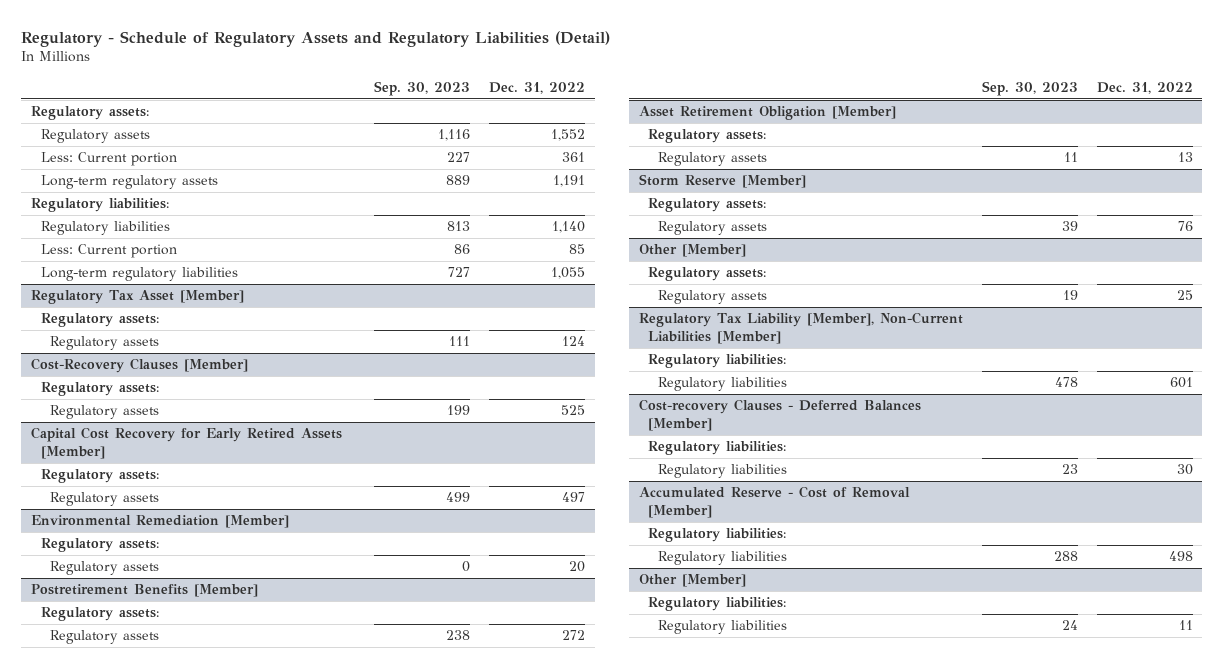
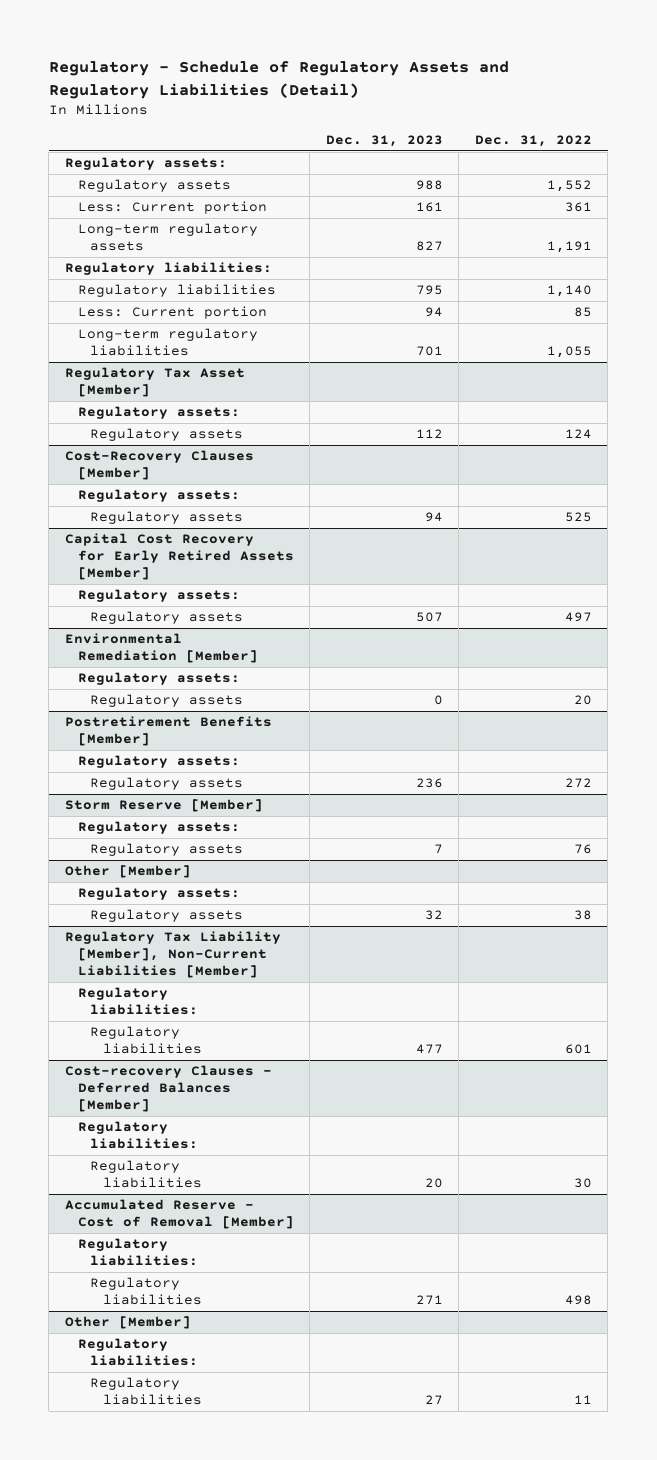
- | Sep. 30, 2023 | Dec. 31, 2022
+ | Dec. 31, 2023 | Dec. 31, 2022
- Asset Retirement Obligation [Member]
- Regulatory assets:
- Regulatory assets | 11 | 13
@ Other [Member]
- Regulatory assets | 19 | 25
+ Regulatory assets | 32 | 38

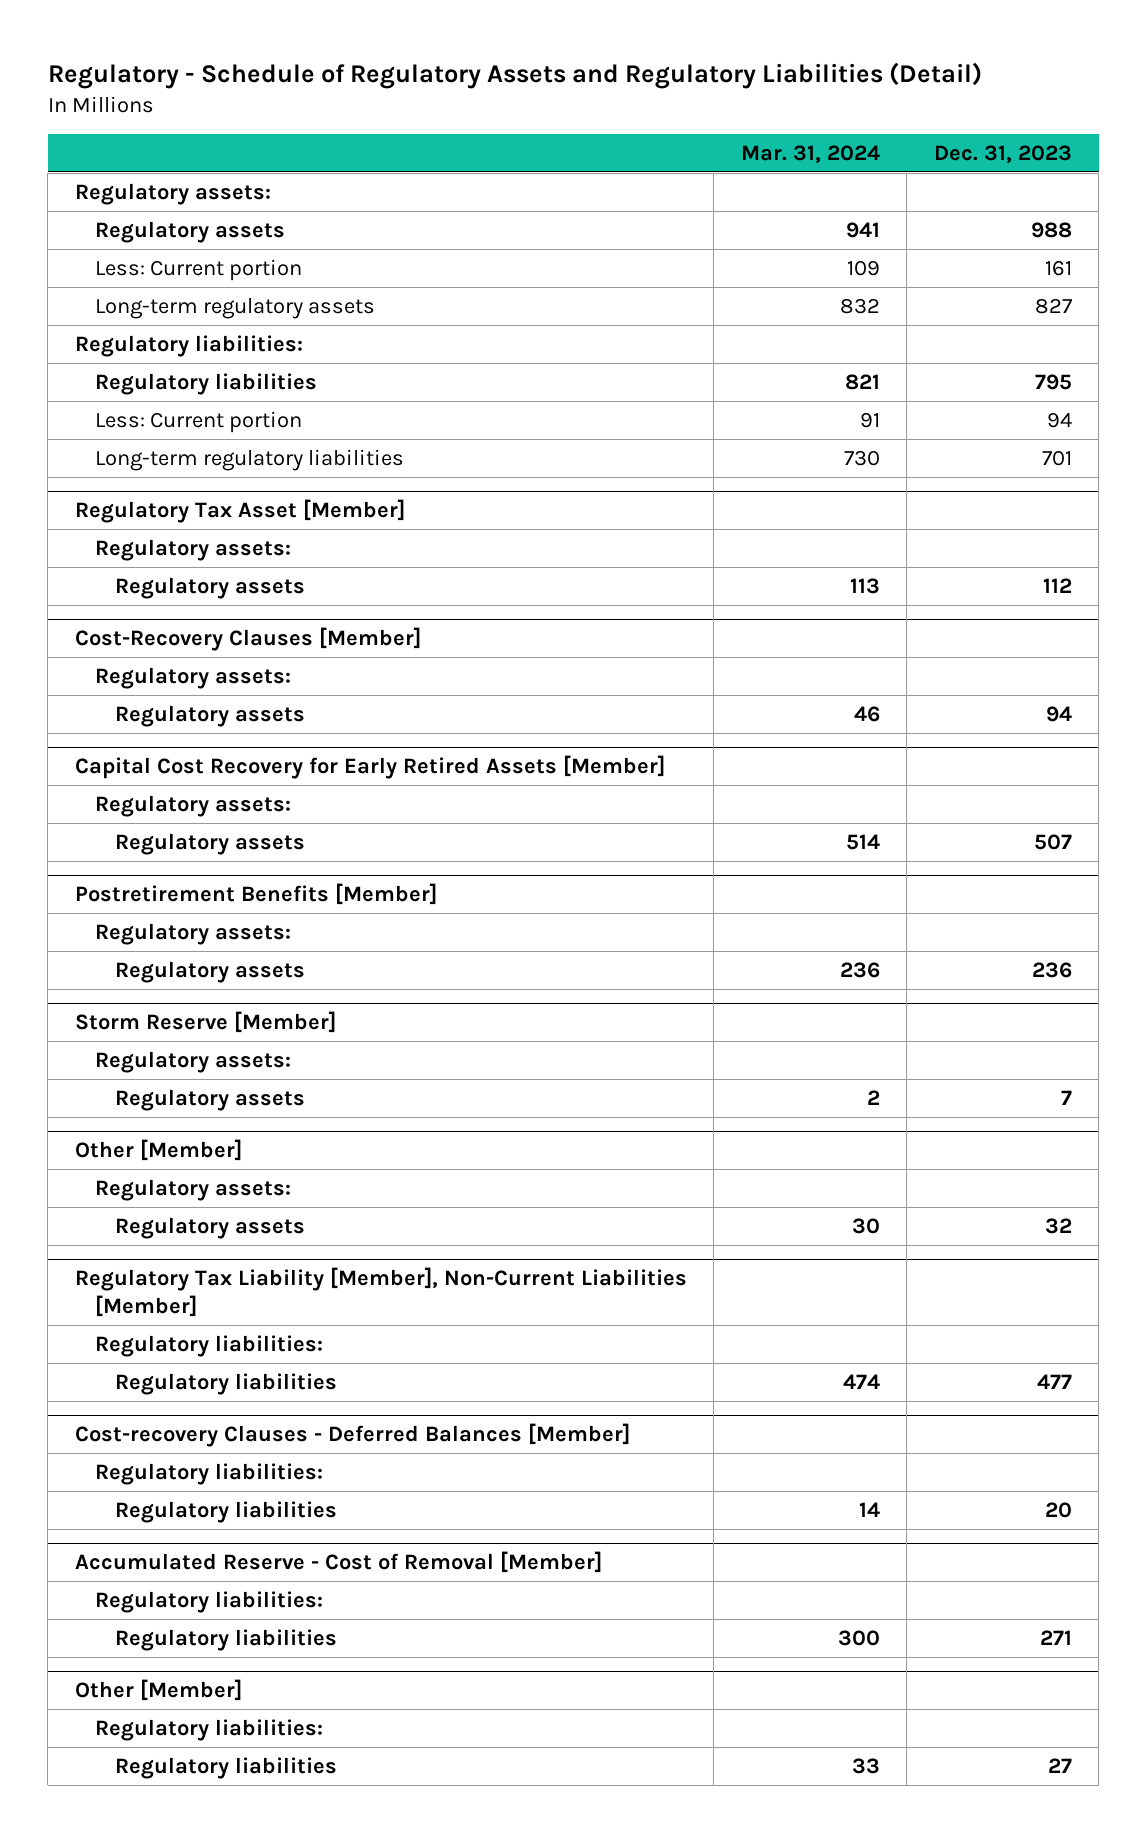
- | Dec. 31, 2023 | Dec. 31, 2022
+ | Mar. 31, 2024 | Dec. 31, 2023
- Environmental Remediation [Member]
- Regulatory assets:
- Regulatory assets | 0 | 20

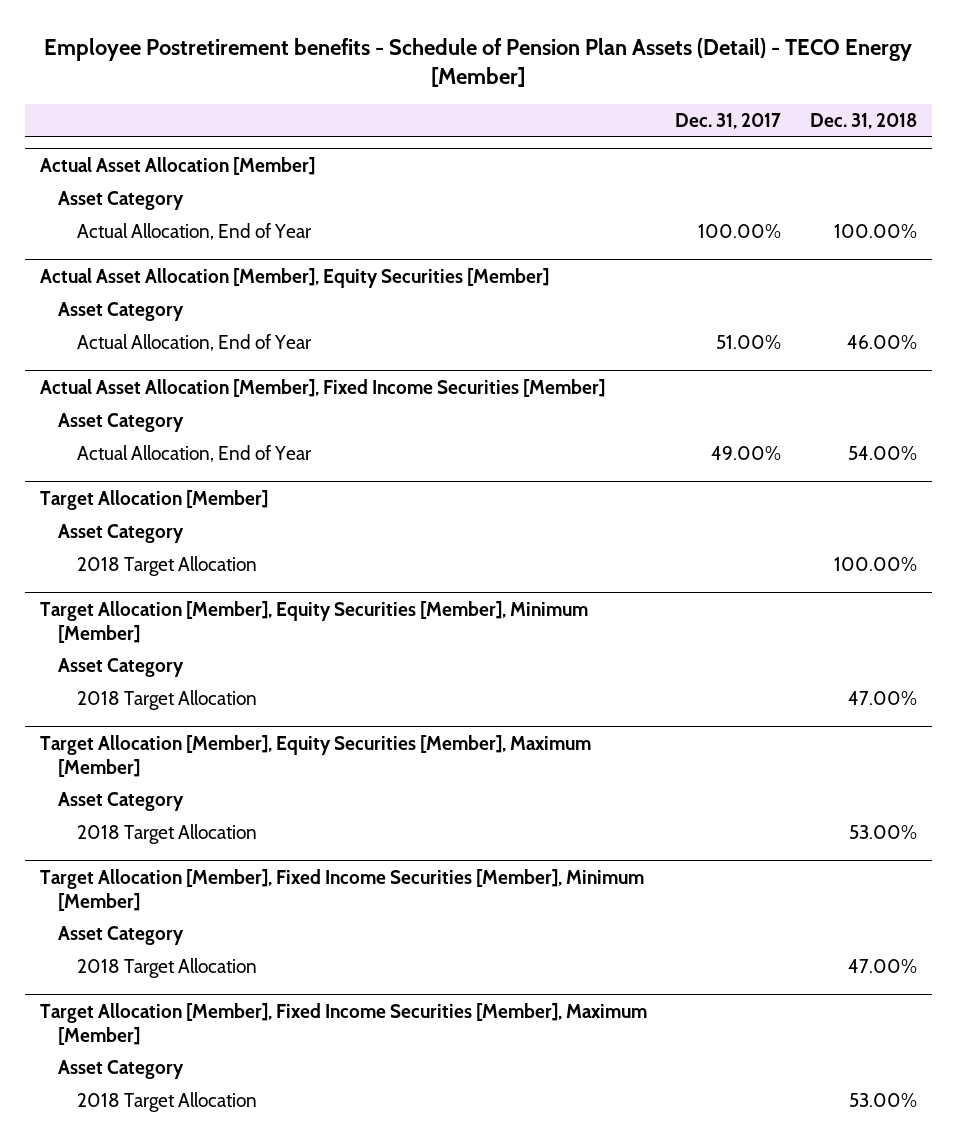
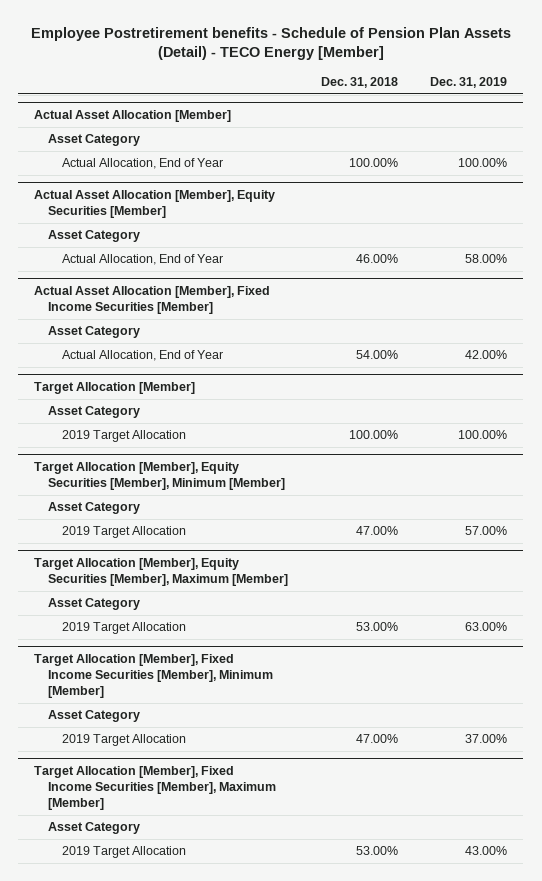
- | Dec. 31, 2017 | Dec. 31, 2018
+ | Dec. 31, 2018 | Dec. 31, 2019
@ Target Allocation [Member]
- 2018 Target Allocation | | 100.00%
+ 2019 Target Allocation | 100.00% | 100.00%
@ Target Allocation [Member], Equity Securities [Member], Minimum [Member]
- 2018 Target Allocation | | 47.00%
+ 2019 Target Allocation | 47.00% | 57.00%
@ Target Allocation [Member], Equity Securities [Member], Maximum [Member]
- 2018 Target Allocation | | 53.00%
+ 2019 Target Allocation | 53.00% | 63.00%
@ Target Allocation [Member], Fixed Income Securities [Member], Minimum [Member]
- 2018 Target Allocation | | 47.00%
+ 2019 Target Allocation | 47.00% | 37.00%
@ Target Allocation [Member], Fixed Income Securities [Member], Maximum [Member]
- 2018 Target Allocation | | 53.00%
+ 2019 Target Allocation | 53.00% | 43.00%

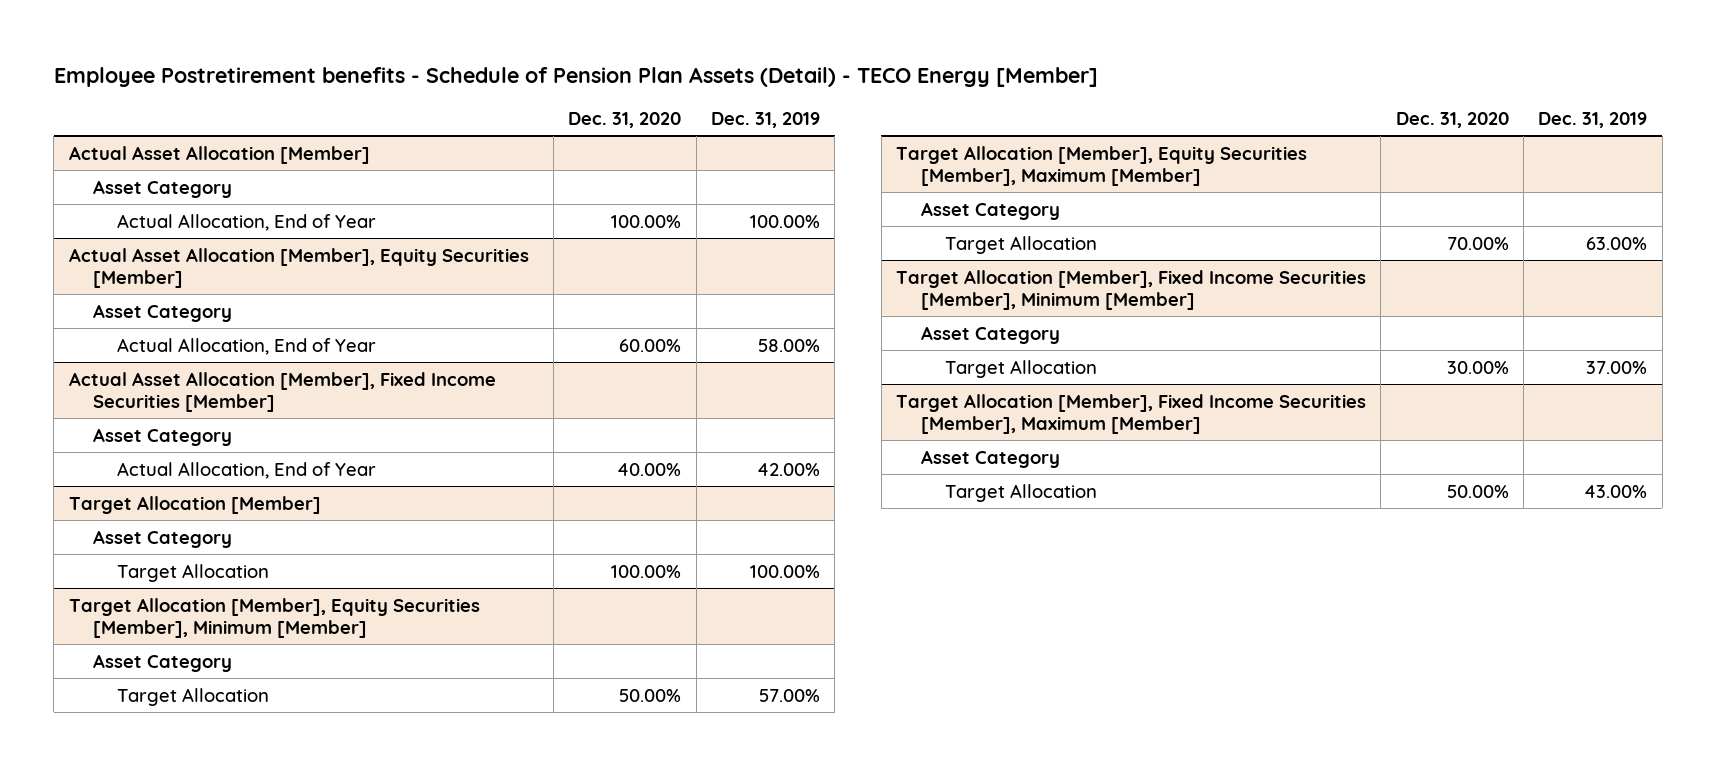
- | Dec. 31, 2018 | Dec. 31, 2019
+ | Dec. 31, 2020 | Dec. 31, 2019
@ Target Allocation [Member]
- 2019 Target Allocation | 100.00% | 100.00%
+ Target Allocation | 100.00% | 100.00%
@ Target Allocation [Member], Equity Securities [Member], Minimum [Member]
- 2019 Target Allocation | 47.00% | 57.00%
+ Target Allocation | 50.00% | 57.00%
@ Target Allocation [Member], Equity Securities [Member], Maximum [Member]
- 2019 Target Allocation | 53.00% | 63.00%
+ Target Allocation | 70.00% | 63.00%
@ Target Allocation [Member], Fixed Income Securities [Member], Minimum [Member]
- 2019 Target Allocation | 47.00% | 37.00%
+ Target Allocation | 30.00% | 37.00%
@ Target Allocation [Member], Fixed Income Securities [Member], Maximum [Member]
- 2019 Target Allocation | 53.00% | 43.00%
+ Target Allocation | 50.00% | 43.00%

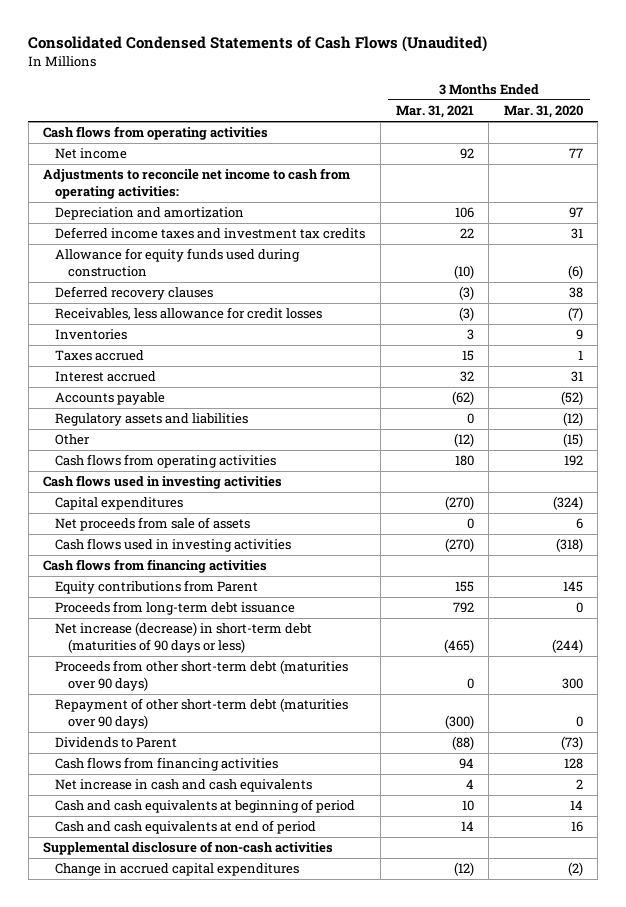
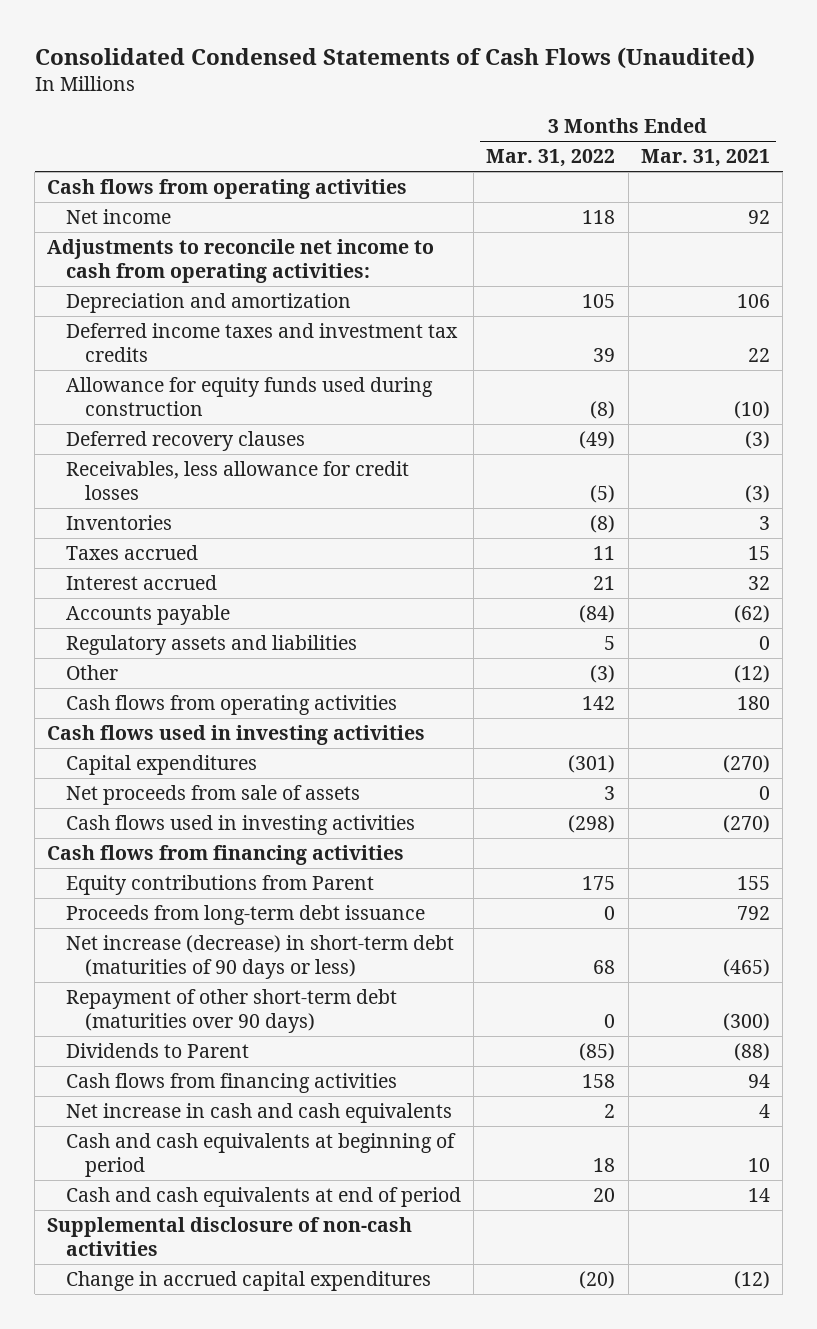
- | 3 Months Ended Mar. 31, 2021 | 3 Months Ended Mar. 31, 2020
+ | 3 Months Ended Mar. 31, 2022 | 3 Months Ended Mar. 31, 2021
- Proceeds from other short-term debt (maturities over 90 days) | 0 | 300

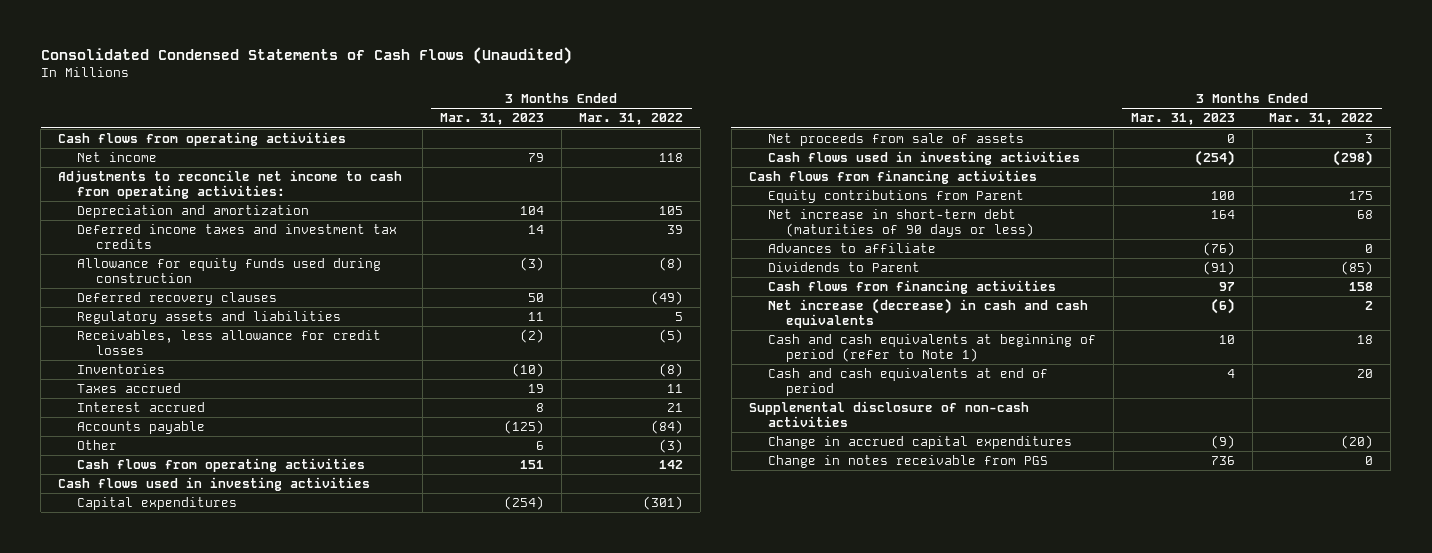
- | 3 Months Ended Mar. 31, 2022 | 3 Months Ended Mar. 31, 2021
+ | 3 Months Ended Mar. 31, 2023 | 3 Months Ended Mar. 31, 2022
moved up: Regulatory assets and liabilities | 11 | 5
- Proceeds from long-term debt issuance | 0 | 792
- Net increase (decrease) in short-term debt (maturities of 90 days or less) | 68 | (465)
- Repayment of other short-term debt (maturities over 90 days) | 0 | (300)
+ Net increase in short-term debt (maturities of 90 days or less) | 164 | 68
+ Advances to affiliate | (76) | 0
- Net increase in cash and cash equivalents | 2 | 4
- Cash and cash equivalents at beginning of period | 18 | 10
+ Net increase (decrease) in cash and cash equivalents | (6) | 2
+ Cash and cash equivalents at beginning of period (refer to Note 1) | 10 | 18
+ Change in notes receivable from PGS | 736 | 0

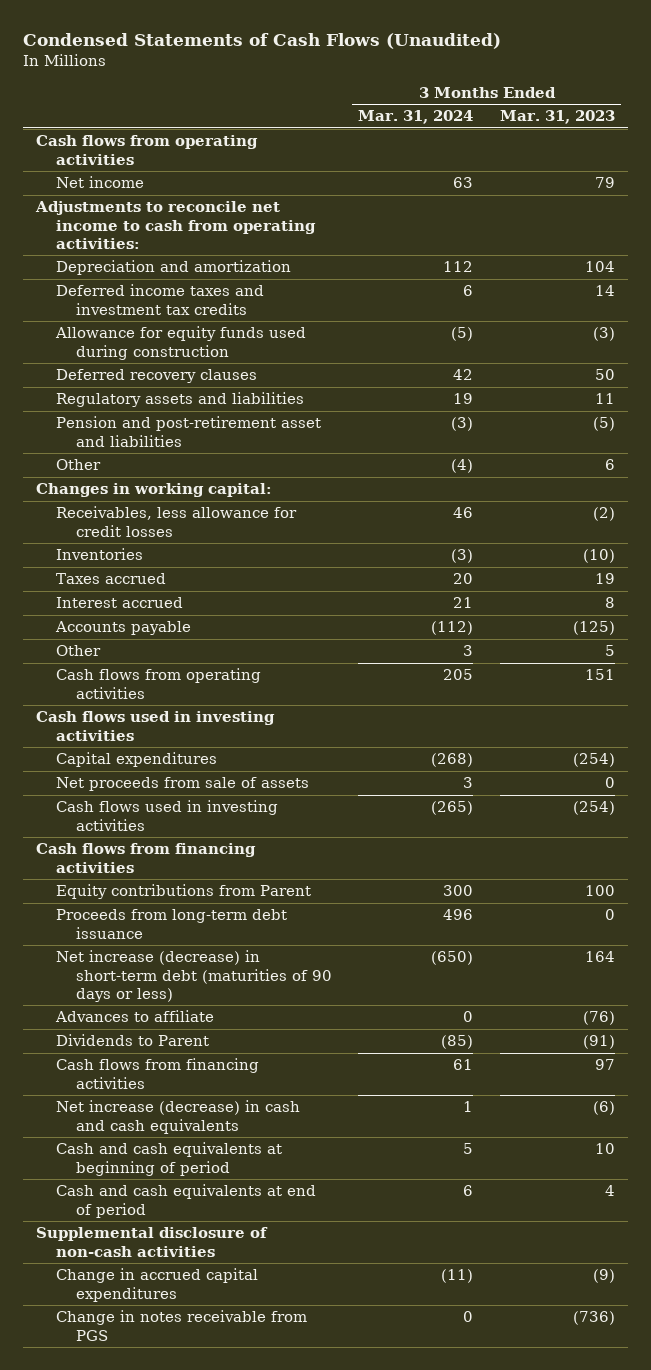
- Consolidated Condensed Statements of Cash Flows (Unaudited)
+ Condensed Statements of Cash Flows (Unaudited)
- | 3 Months Ended Mar. 31, 2023 | 3 Months Ended Mar. 31, 2022
+ | 3 Months Ended Mar. 31, 2024 | 3 Months Ended Mar. 31, 2023
+ Pension and post-retirement asset and liabilities | (3) | (5)
moved up: Other | (4) | 6
+ Changes in working capital:
+ Other | 3 | 5
- Net increase in short-term debt (maturities of 90 days or less) | 164 | 68
+ Proceeds from long-term debt issuance | 496 | 0
+ Net increase (decrease) in short-term debt (maturities of 90 days or less) | (650) | 164
- Cash and cash equivalents at beginning of period (refer to Note 1) | 10 | 18
+ Cash and cash equivalents at beginning of period | 5 | 10
- Change in notes receivable from PGS | 736 | 0
+ Change in notes receivable from PGS | 0 | (736)

